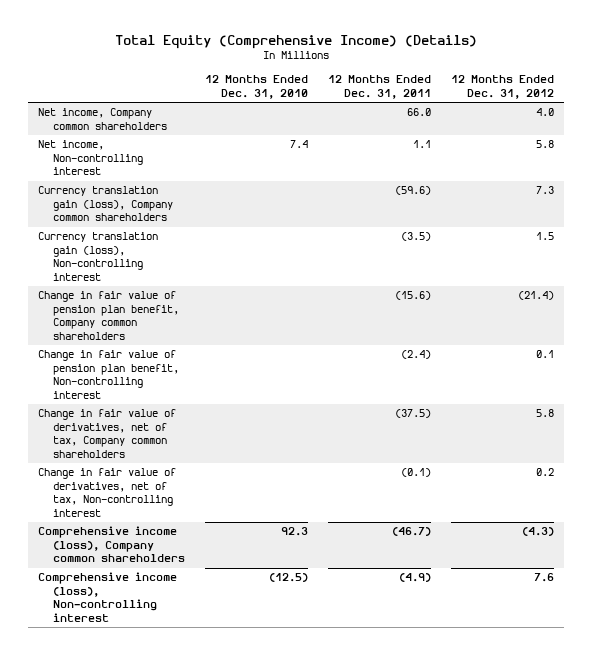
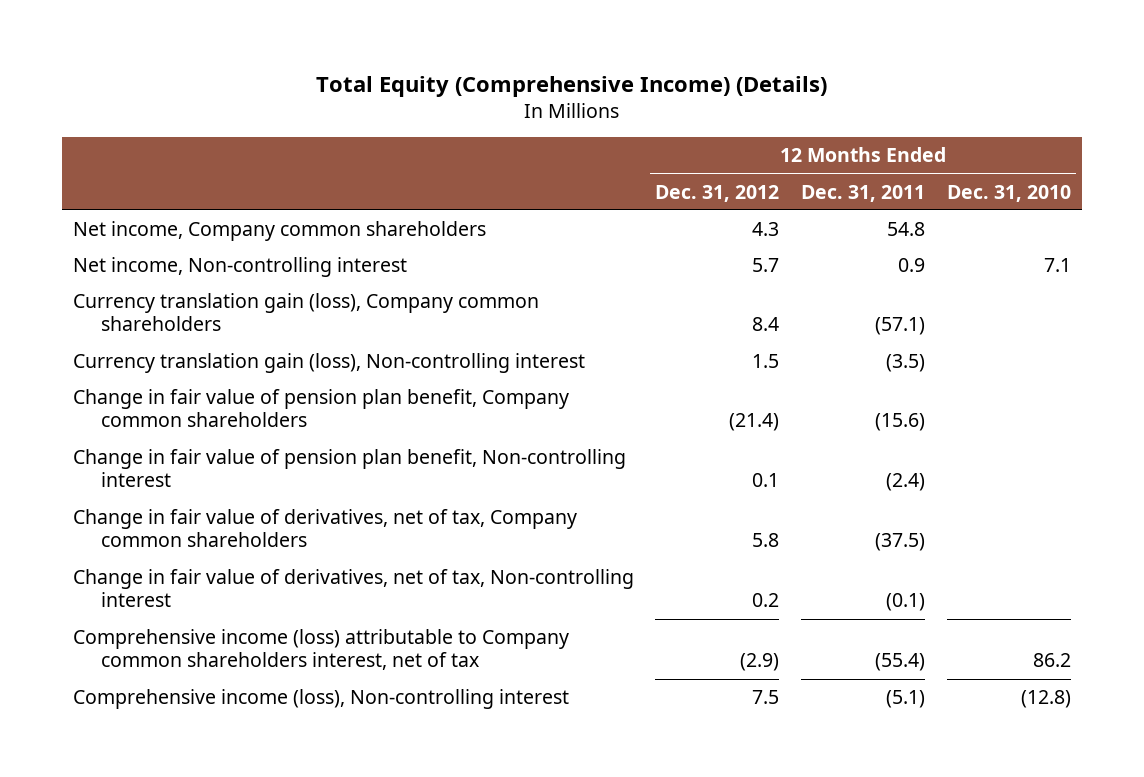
- | 12 Months Ended Dec. 31, 2010 | 12 Months Ended Dec. 31, 2011 | 12 Months Ended Dec. 31, 2012
+ | 12 Months Ended Dec. 31, 2012 | 12 Months Ended Dec. 31, 2011 | 12 Months Ended Dec. 31, 2010
- Net income, Company common shareholders | | 66.0 | 4.0
- Net income, Non-controlling interest | 7.4 | 1.1 | 5.8
- Currency translation gain (loss), Company common shareholders | | (59.6) | 7.3
+ Net income, Company common shareholders | 4.3 | 54.8 |
+ Net income, Non-controlling interest | 5.7 | 0.9 | 7.1
+ Currency translation gain (loss), Company common shareholders | 8.4 | (57.1) |
- Comprehensive income (loss), Company common shareholders | 92.3 | (46.7) | (4.3)
- Comprehensive income (loss), Non-controlling interest | (12.5) | (4.9) | 7.6
+ Comprehensive income (loss) attributable to Company common shareholders interest, net of tax | (2.9) | (55.4) | 86.2
+ Comprehensive income (loss), Non-controlling interest | 7.5 | (5.1) | (12.8)

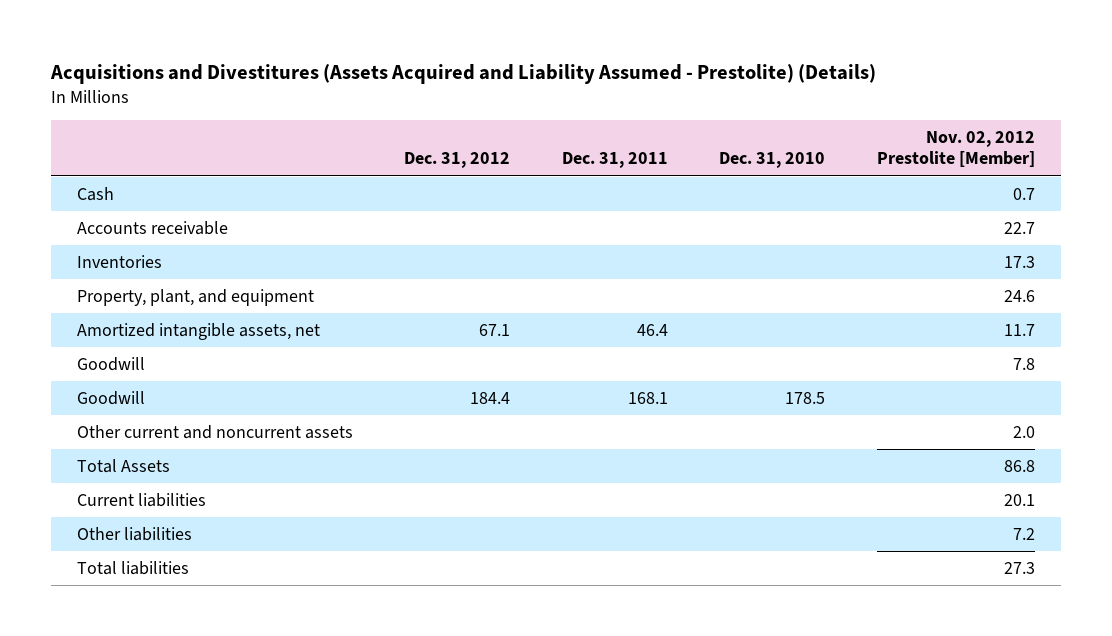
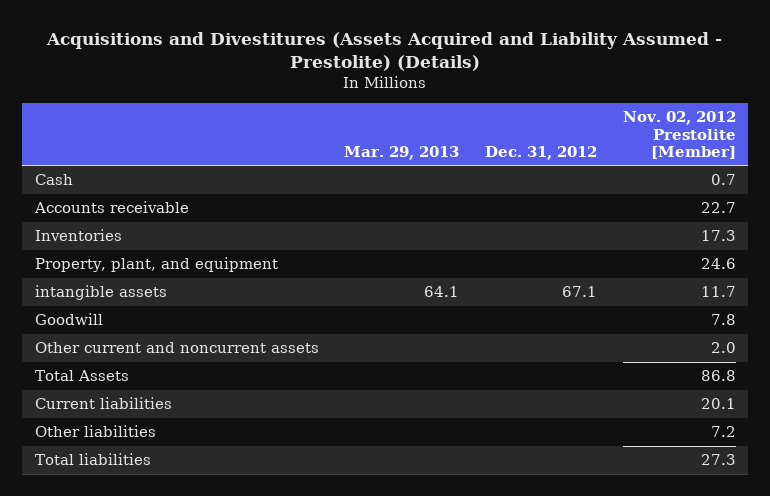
- | Dec. 31, 2012 | Dec. 31, 2011 | Dec. 31, 2010 | Nov. 02, 2012 Prestolite [Member]
+ | Mar. 29, 2013 | Dec. 31, 2012 | Nov. 02, 2012 Prestolite [Member]
- Amortized intangible assets, net | 67.1 | 46.4 | | 11.7
+ intangible assets | 64.1 | 67.1 | 11.7
- Goodwill | 184.4 | 168.1 | 178.5 |

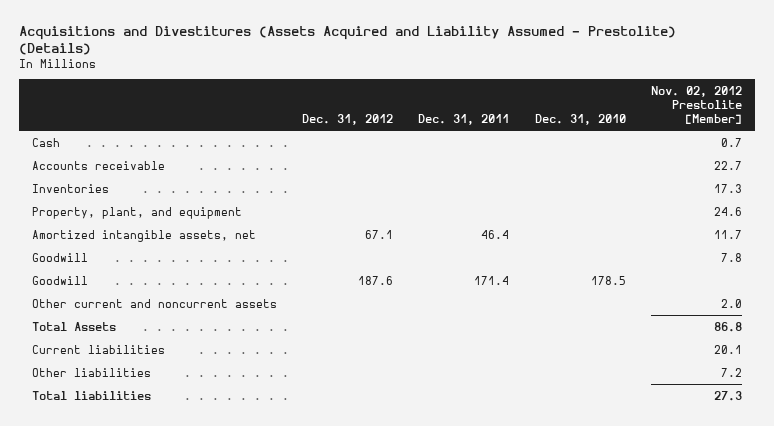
- | Mar. 29, 2013 | Dec. 31, 2012 | Nov. 02, 2012 Prestolite [Member]
+ | Dec. 31, 2012 | Dec. 31, 2011 | Dec. 31, 2010 | Nov. 02, 2012 Prestolite [Member]
- intangible assets | 64.1 | 67.1 | 11.7
+ Amortized intangible assets, net | 67.1 | 46.4 | | 11.7
+ Goodwill | 187.6 | 171.4 | 178.5 |

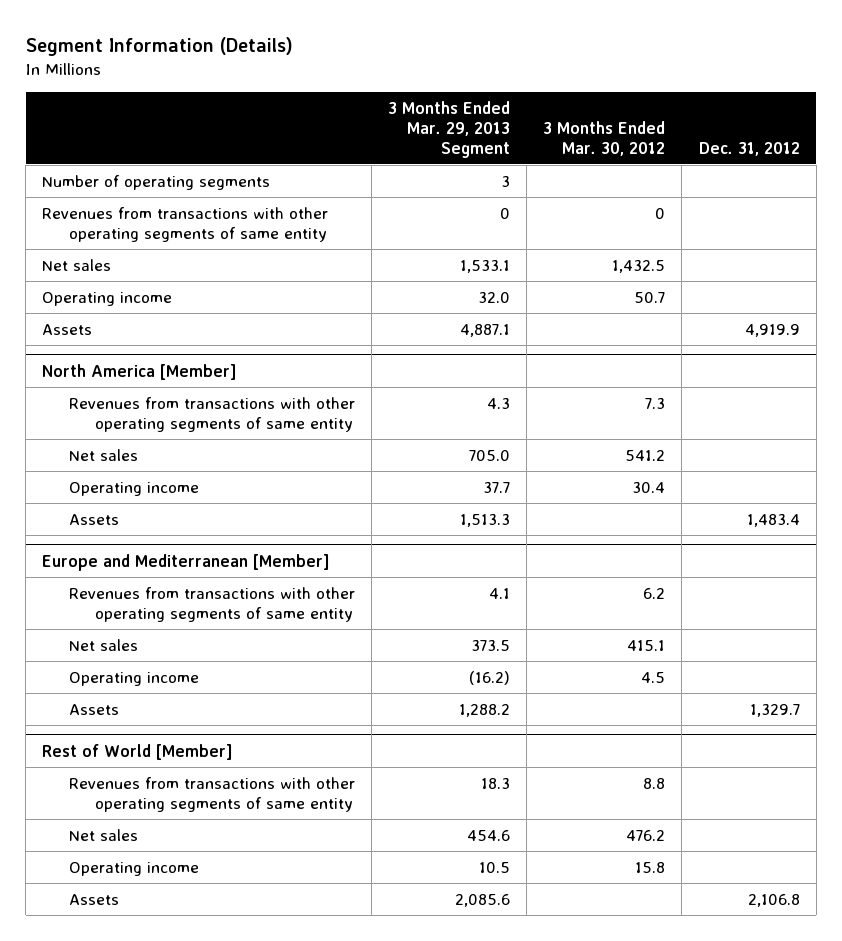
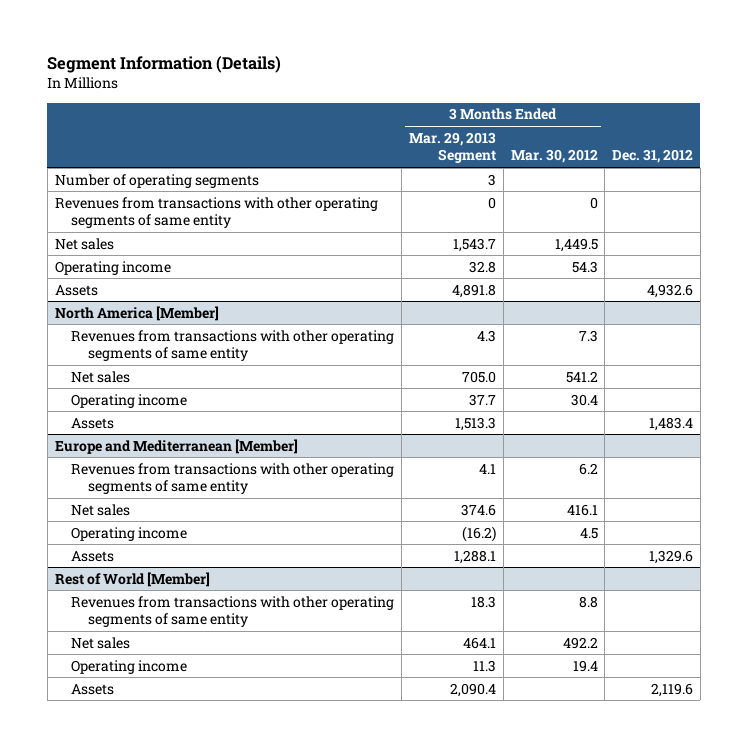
- Net sales | 1,533.1 | 1,432.5 |
- Operating income | 32.0 | 50.7 |
- Assets | 4,887.1 | | 4,919.9
+ Net sales | 1,543.7 | 1,449.5 |
+ Operating income | 32.8 | 54.3 |
+ Assets | 4,891.8 | | 4,932.6
@ Europe and Mediterranean [Member]
- Net sales | 373.5 | 415.1 |
+ Net sales | 374.6 | 416.1 |
- Assets | 1,288.2 | | 1,329.7
+ Assets | 1,288.1 | | 1,329.6
@ Rest of World [Member]
- Net sales | 454.6 | 476.2 |
- Operating income | 10.5 | 15.8 |
- Assets | 2,085.6 | | 2,106.8
+ Net sales | 464.1 | 492.2 |
+ Operating income | 11.3 | 19.4 |
+ Assets | 2,090.4 | | 2,119.6

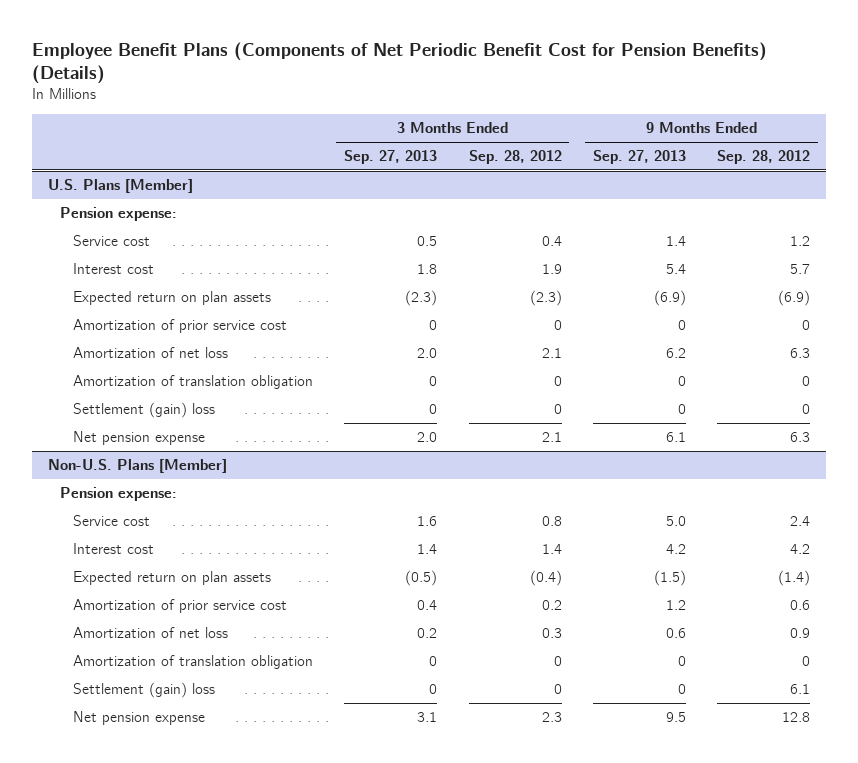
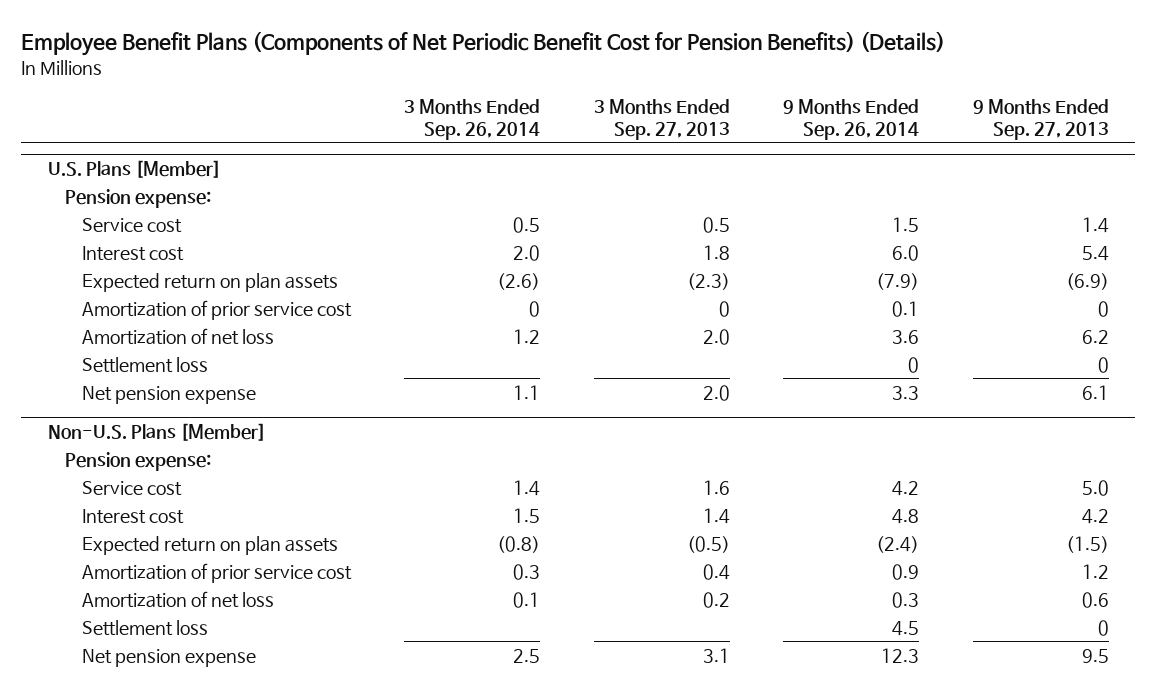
- | 3 Months Ended Sep. 27, 2013 | 3 Months Ended Sep. 28, 2012 | 9 Months Ended Sep. 27, 2013 | 9 Months Ended Sep. 28, 2012
+ | 3 Months Ended Sep. 26, 2014 | 3 Months Ended Sep. 27, 2013 | 9 Months Ended Sep. 26, 2014 | 9 Months Ended Sep. 27, 2013
@ U.S. Plans [Member]
- Amortization of translation obligation | 0 | 0 | 0 | 0
- Settlement (gain) loss | 0 | 0 | 0 | 0
+ Settlement loss | | | 0 | 0
@ Non-U.S. Plans [Member]
- Amortization of translation obligation | 0 | 0 | 0 | 0
- Settlement (gain) loss | 0 | 0 | 0 | 6.1
+ Settlement loss | | | 4.5 | 0

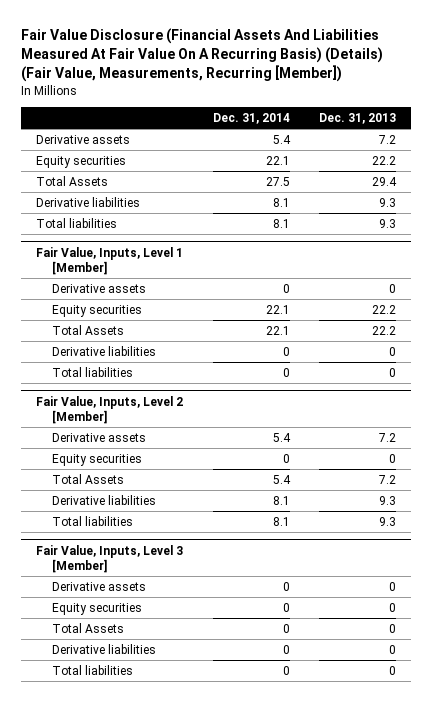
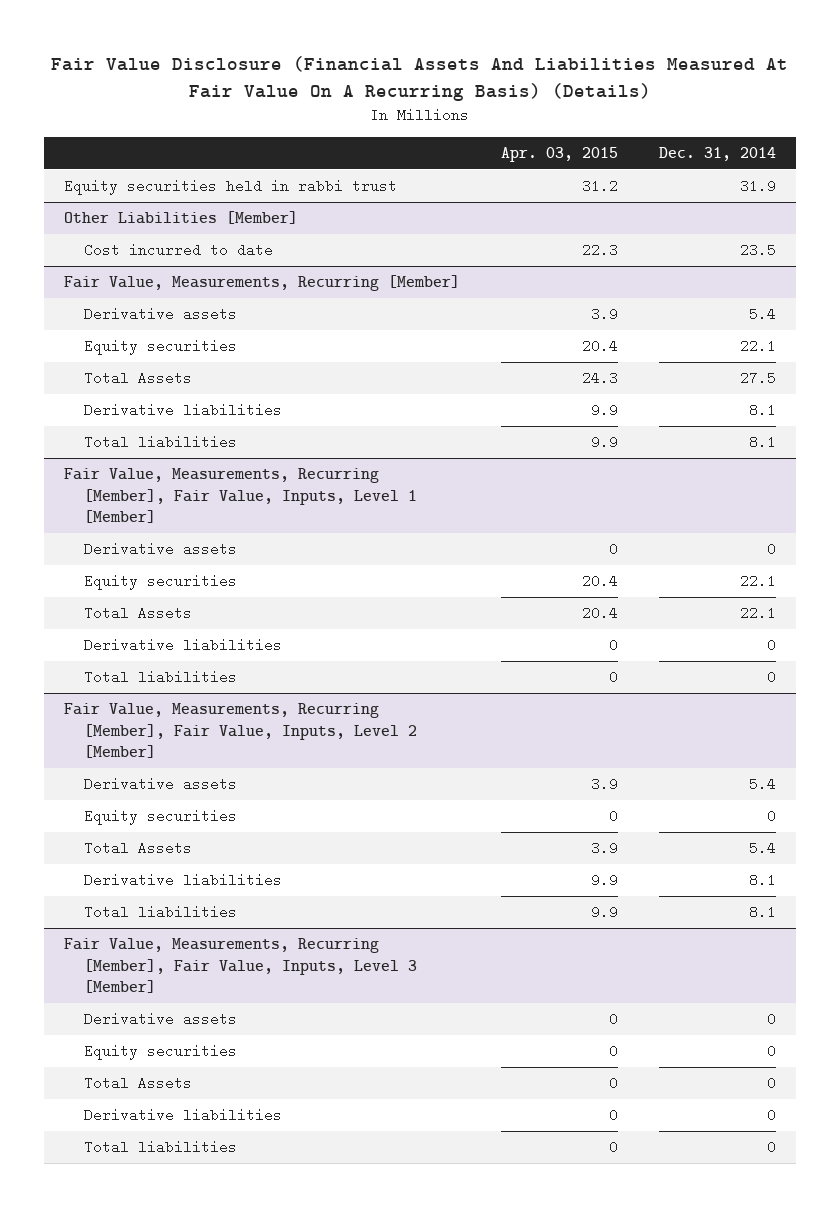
- Fair Value Disclosure (Financial Assets And Liabilities Measured At Fair Value On A Recurring Basis) (Details) (Fair Value, Measurements, Recurring [Member])
+ Fair Value Disclosure (Financial Assets And Liabilities Measured At Fair Value On A Recurring Basis) (Details)
- | Dec. 31, 2014 | Dec. 31, 2013
+ | Apr. 03, 2015 | Dec. 31, 2014
+ Equity securities held in rabbi trust | 31.2 | 31.9
+ Other Liabilities [Member]
+ Cost incurred to date | 22.3 | 23.5
+ Fair Value, Measurements, Recurring [Member]
- Fair Value, Inputs, Level 1 [Member]
+ Fair Value, Measurements, Recurring [Member], Fair Value, Inputs, Level 1 [Member]
- Fair Value, Inputs, Level 2 [Member]
+ Fair Value, Measurements, Recurring [Member], Fair Value, Inputs, Level 2 [Member]
- Fair Value, Inputs, Level 3 [Member]
+ Fair Value, Measurements, Recurring [Member], Fair Value, Inputs, Level 3 [Member]

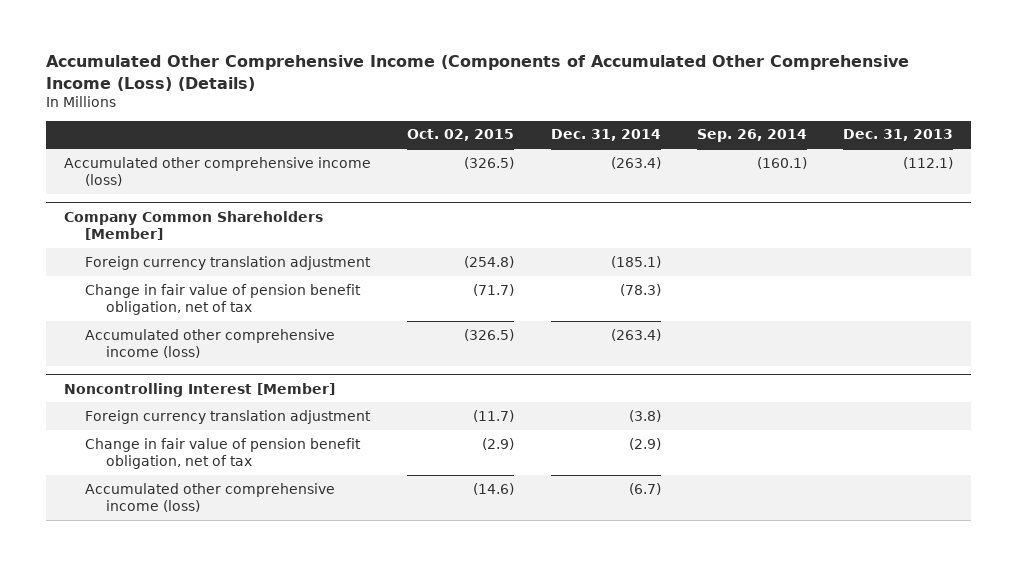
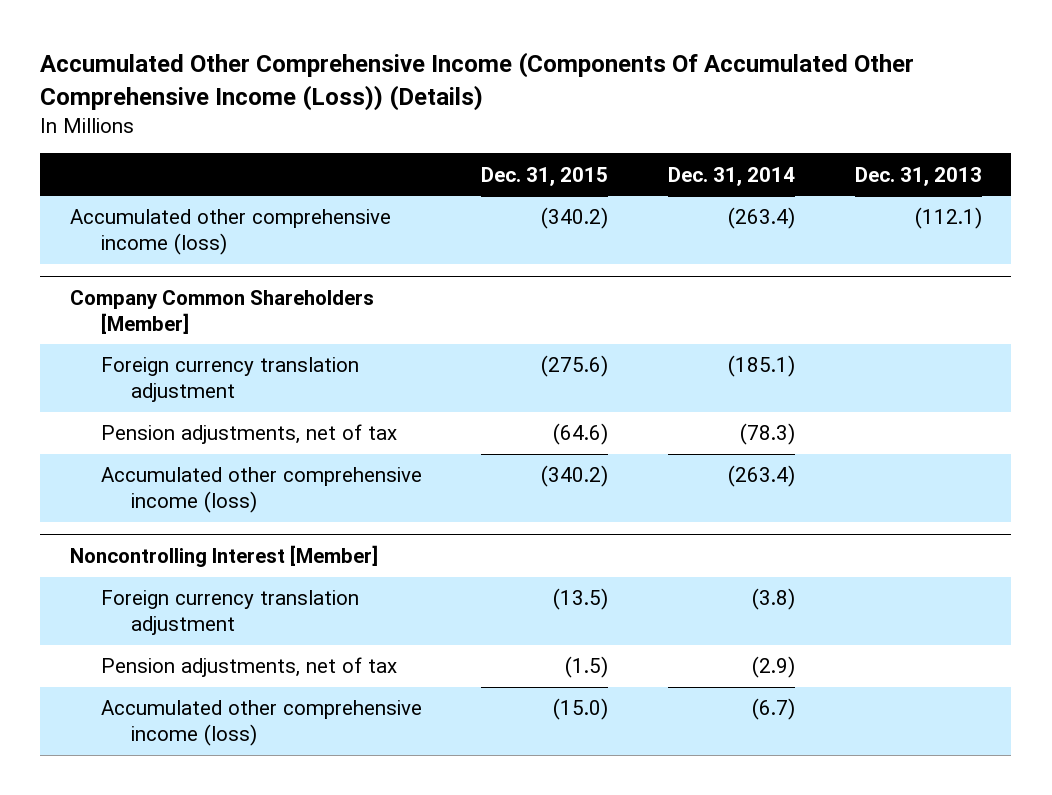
- Accumulated Other Comprehensive Income (Components of Accumulated Other Comprehensive Income (Loss) (Details)
+ Accumulated Other Comprehensive Income (Components Of Accumulated Other Comprehensive Income (Loss)) (Details)
- | Oct. 02, 2015 | Dec. 31, 2014 | Sep. 26, 2014 | Dec. 31, 2013
+ | Dec. 31, 2015 | Dec. 31, 2014 | Dec. 31, 2013
@ Company Common Shareholders [Member]
- Change in fair value of pension benefit obligation, net of tax | (71.7) | (78.3) | |
+ Pension adjustments, net of tax | (64.6) | (78.3) |
@ Noncontrolling Interest [Member]
- Change in fair value of pension benefit obligation, net of tax | (2.9) | (2.9) | |
+ Pension adjustments, net of tax | (1.5) | (2.9) |

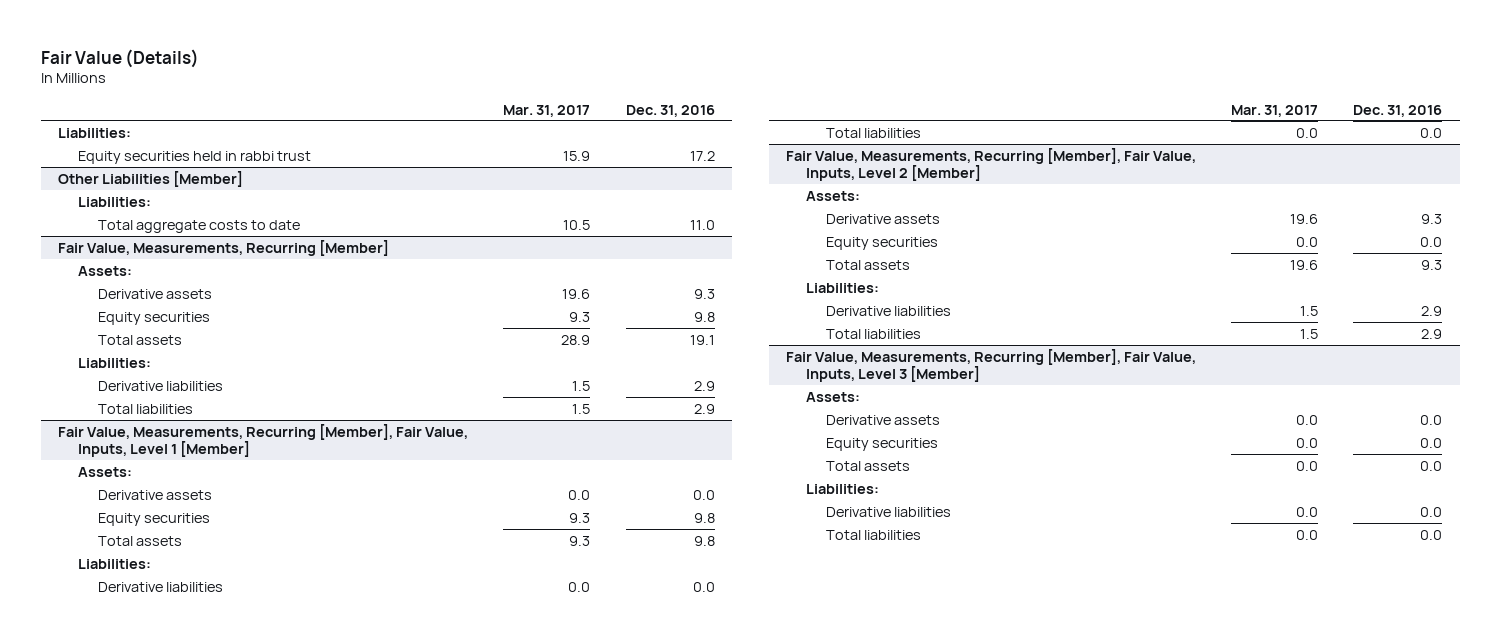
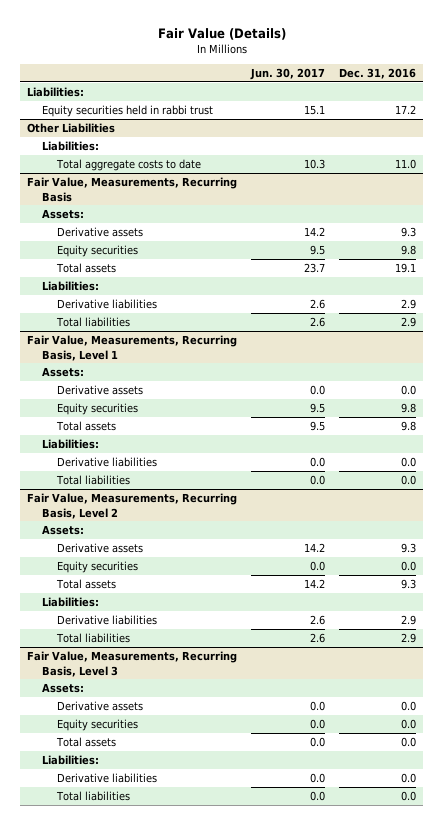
- | Mar. 31, 2017 | Dec. 31, 2016
+ | Jun. 30, 2017 | Dec. 31, 2016
- Other Liabilities [Member]
+ Other Liabilities
- Fair Value, Measurements, Recurring [Member]
+ Fair Value, Measurements, Recurring Basis
- Fair Value, Measurements, Recurring [Member], Fair Value, Inputs, Level 1 [Member]
+ Fair Value, Measurements, Recurring Basis, Level 1
- Fair Value, Measurements, Recurring [Member], Fair Value, Inputs, Level 2 [Member]
+ Fair Value, Measurements, Recurring Basis, Level 2
- Fair Value, Measurements, Recurring [Member], Fair Value, Inputs, Level 3 [Member]
+ Fair Value, Measurements, Recurring Basis, Level 3

